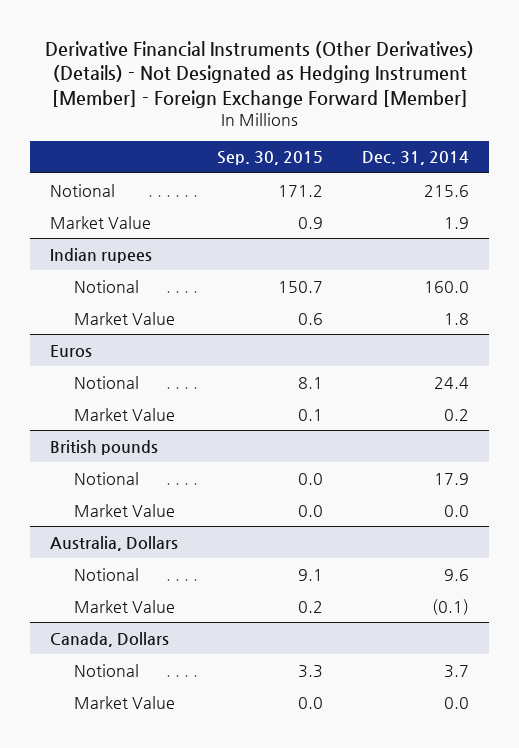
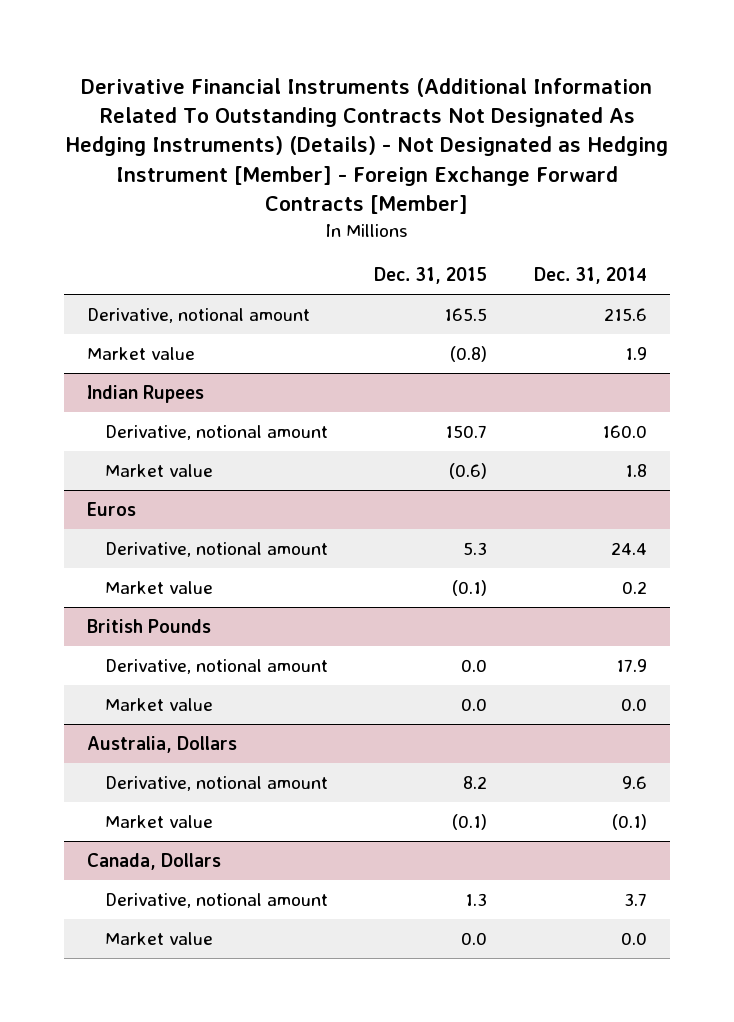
- Derivative Financial Instruments (Other Derivatives) (Details) - Not Designated as Hedging Instrument [Member] - Foreign Exchange Forward [Member]
+ Derivative Financial Instruments (Additional Information Related To Outstanding Contracts Not Designated As Hedging Instruments) (Details) - Not Designated as Hedging Instrument [Member] - Foreign Exchange Forward Contracts [Member]
- | Sep. 30, 2015 | Dec. 31, 2014
+ | Dec. 31, 2015 | Dec. 31, 2014
- Notional | 171.2 | 215.6
- Market Value | 0.9 | 1.9
- Indian rupees
- Notional | 150.7 | 160.0
- Market Value | 0.6 | 1.8
+ Derivative, notional amount | 165.5 | 215.6
+ Market value | (0.8) | 1.9
+ Indian Rupees
+ Derivative, notional amount | 150.7 | 160.0
+ Market value | (0.6) | 1.8
@ Euros
- Notional | 8.1 | 24.4
- Market Value | 0.1 | 0.2
- British pounds
- Notional | 0.0 | 17.9
- Market Value | 0.0 | 0.0
@ Euros
+ Derivative, notional amount | 5.3 | 24.4
+ Market value | (0.1) | 0.2
+ British Pounds
+ Derivative, notional amount | 0.0 | 17.9
+ Market value | 0.0 | 0.0
@ Australia, Dollars
- Notional | 9.1 | 9.6
- Market Value | 0.2 | (0.1)
+ Derivative, notional amount | 8.2 | 9.6
+ Market value | (0.1) | (0.1)
@ Canada, Dollars
- Notional | 3.3 | 3.7
- Market Value | 0.0 | 0.0
+ Derivative, notional amount | 1.3 | 3.7
+ Market value | 0.0 | 0.0

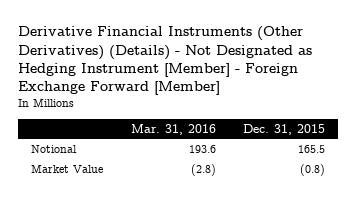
- Derivative Financial Instruments (Additional Information Related To Outstanding Contracts Not Designated As Hedging Instruments) (Details) - Not Designated as Hedging Instrument [Member] - Foreign Exchange Forward Contracts [Member]
+ Derivative Financial Instruments (Other Derivatives) (Details) - Not Designated as Hedging Instrument [Member] - Foreign Exchange Forward [Member]
- | Dec. 31, 2015 | Dec. 31, 2014
+ | Mar. 31, 2016 | Dec. 31, 2015
- Derivative, notional amount | 165.5 | 215.6
- Market value | (0.8) | 1.9
- Indian Rupees
- Derivative, notional amount | 150.7 | 160.0
- Market value | (0.6) | 1.8
- Euros
- Derivative, notional amount | 5.3 | 24.4
- Market value | (0.1) | 0.2
- British Pounds
- Derivative, notional amount | 0.0 | 17.9
- Market value | 0.0 | 0.0
- Australia, Dollars
- Derivative, notional amount | 8.2 | 9.6
- Market value | (0.1) | (0.1)
- Canada, Dollars
- Derivative, notional amount | 1.3 | 3.7
- Market value | 0.0 | 0.0
+ Notional | 193.6 | 165.5
+ Market Value | (2.8) | (0.8)

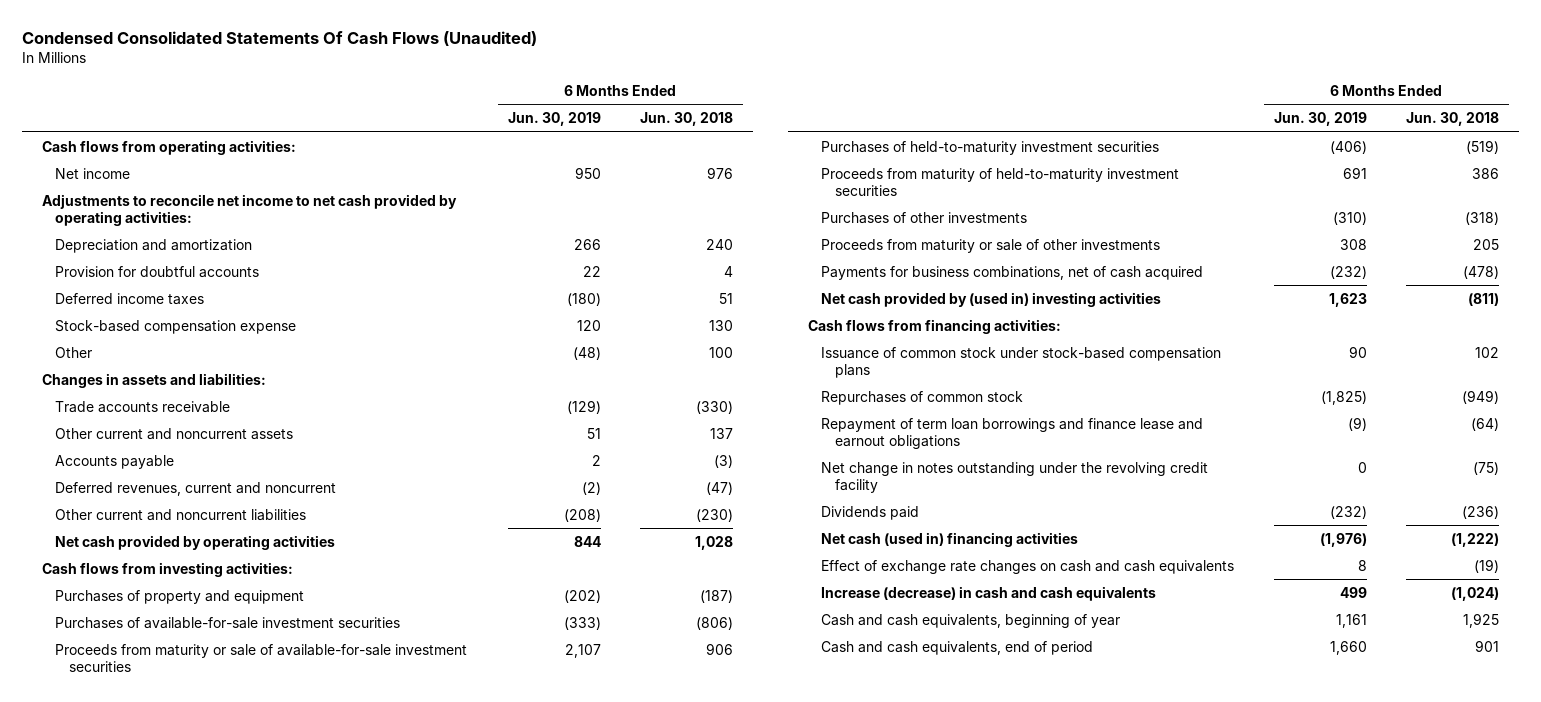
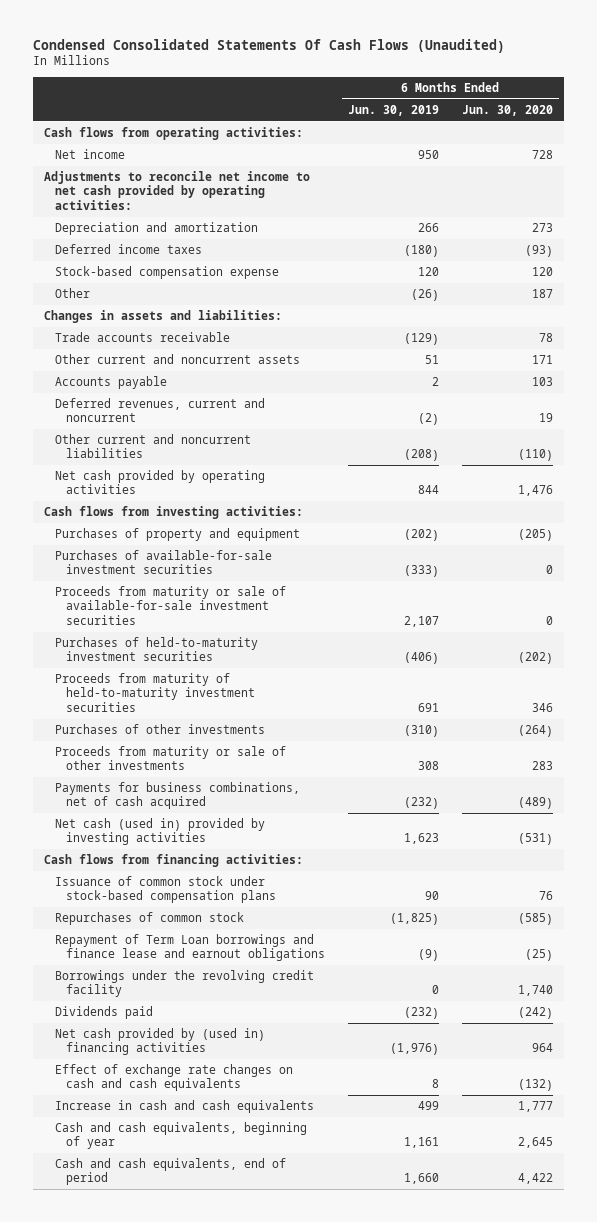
- | 6 Months Ended Jun. 30, 2019 | 6 Months Ended Jun. 30, 2018
+ | 6 Months Ended Jun. 30, 2019 | 6 Months Ended Jun. 30, 2020
- Provision for doubtful accounts | 22 | 4
- Other | (48) | 100
+ Other | (26) | 187
- Net cash provided by (used in) investing activities | 1,623 | (811)
+ Net cash (used in) provided by investing activities | 1,623 | (531)
- Repayment of term loan borrowings and finance lease and earnout obligations | (9) | (64)
- Net change in notes outstanding under the revolving credit facility | 0 | (75)
+ Repayment of Term Loan borrowings and finance lease and earnout obligations | (9) | (25)
+ Borrowings under the revolving credit facility | 0 | 1,740
- Net cash (used in) financing activities | (1,976) | (1,222)
+ Net cash provided by (used in) financing activities | (1,976) | 964
- Increase (decrease) in cash and cash equivalents | 499 | (1,024)
+ Increase in cash and cash equivalents | 499 | 1,777

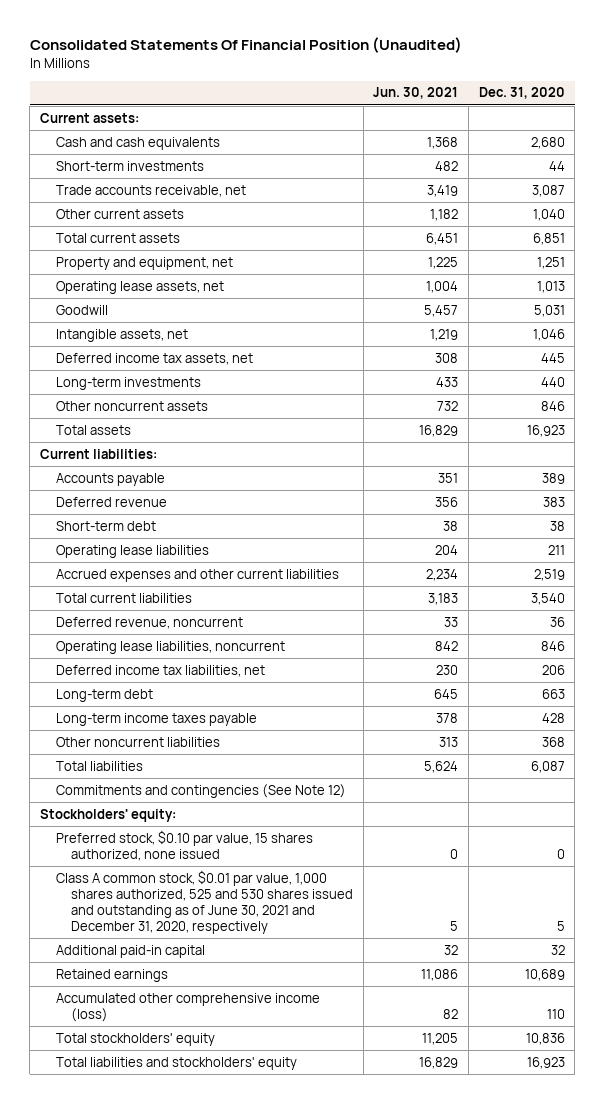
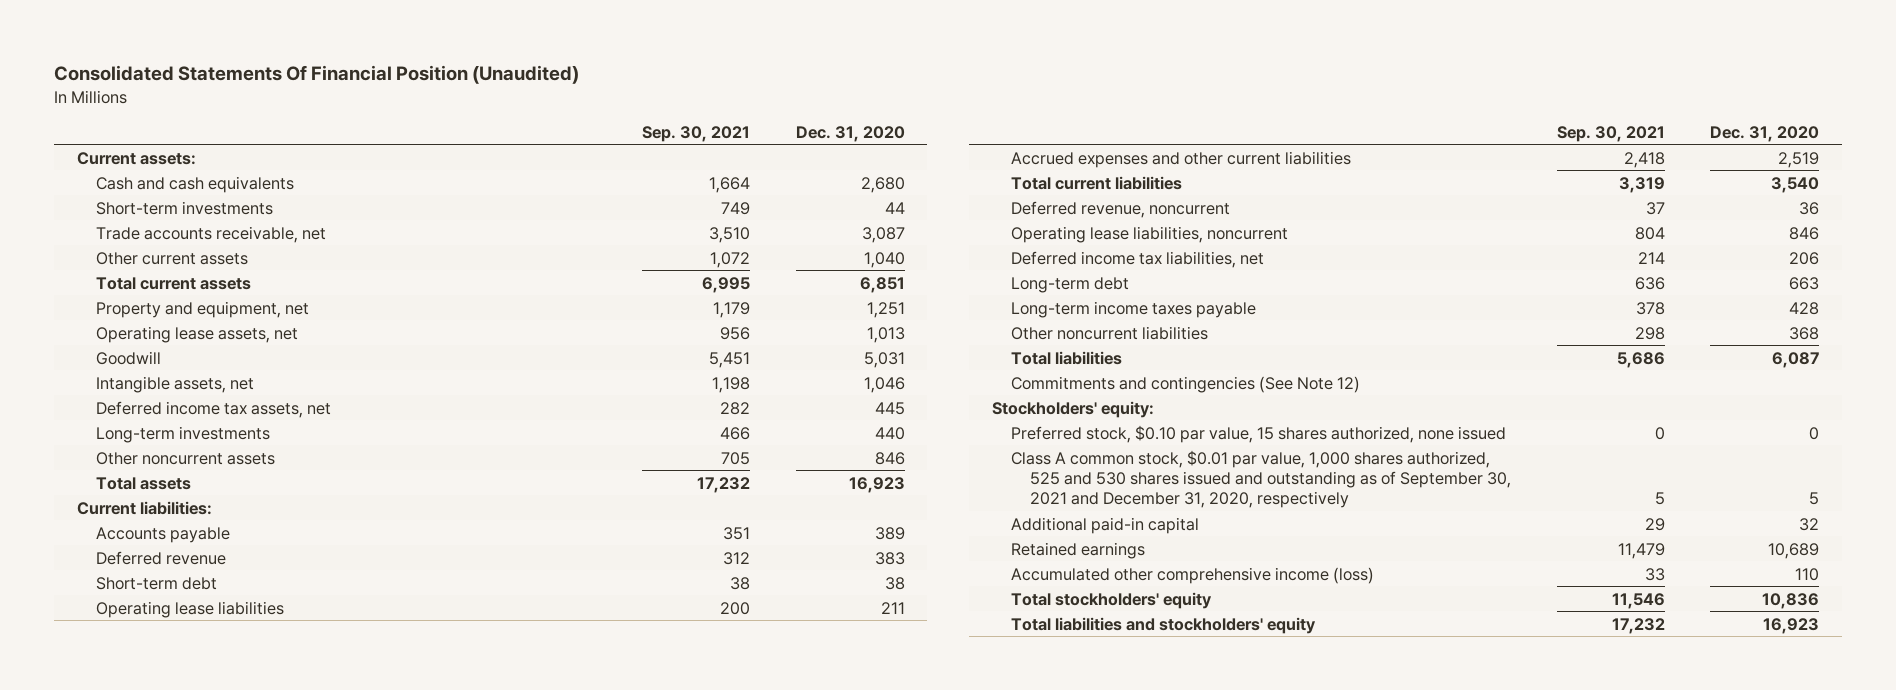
- | Jun. 30, 2021 | Dec. 31, 2020
+ | Sep. 30, 2021 | Dec. 31, 2020
- Class A common stock, $0.01 par value, 1,000 shares authorized, 525 and 530 shares issued and outstanding as of June 30, 2021 and December 31, 2020, respectively | 5 | 5
+ Class A common stock, $0.01 par value, 1,000 shares authorized, 525 and 530 shares issued and outstanding as of September 30, 2021 and December 31, 2020, respectively | 5 | 5

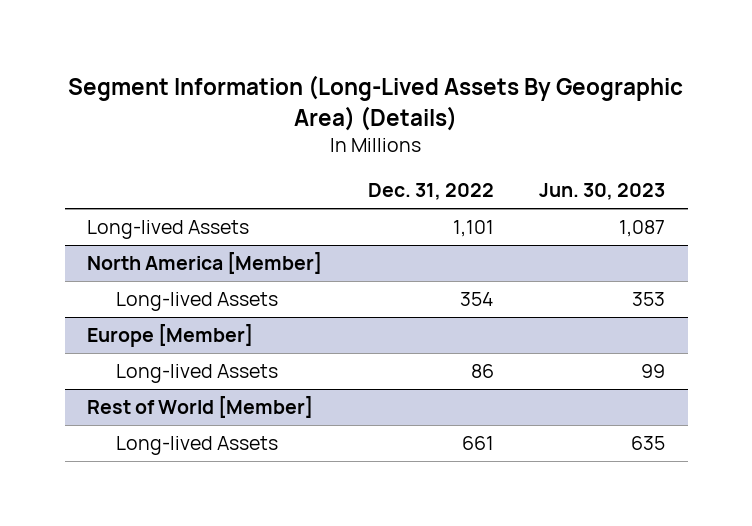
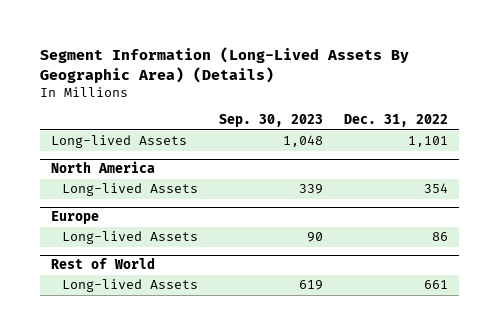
- | Dec. 31, 2022 | Jun. 30, 2023
+ | Sep. 30, 2023 | Dec. 31, 2022
- North America [Member]
+ North America
- Europe [Member]
+ Europe
- Rest of World [Member]
+ Rest of World

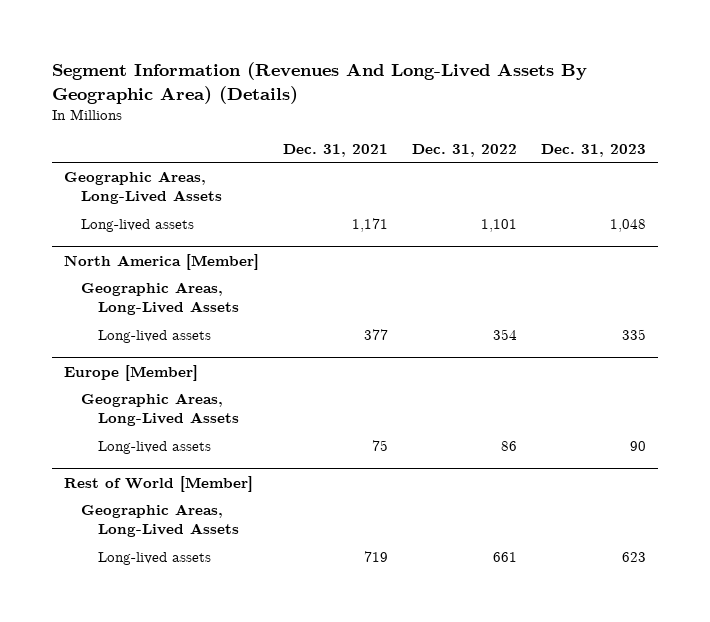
- Segment Information (Long-Lived Assets By Geographic Area) (Details)
+ Segment Information (Revenues And Long-Lived Assets By Geographic Area) (Details)
- | Sep. 30, 2023 | Dec. 31, 2022
+ | Dec. 31, 2021 | Dec. 31, 2022 | Dec. 31, 2023
- Long-lived Assets | 1,048 | 1,101
- North America
- Long-lived Assets | 339 | 354
- Europe
- Long-lived Assets | 90 | 86
- Rest of World
- Long-lived Assets | 619 | 661
+ Geographic Areas, Long-Lived Assets
+ Long-lived assets | 1,171 | 1,101 | 1,048
+ North America [Member]
+ Geographic Areas, Long-Lived Assets
+ Long-lived assets | 377 | 354 | 335
+ Europe [Member]
+ Geographic Areas, Long-Lived Assets
+ Long-lived assets | 75 | 86 | 90
+ Rest of World [Member]
+ Geographic Areas, Long-Lived Assets
+ Long-lived assets | 719 | 661 | 623

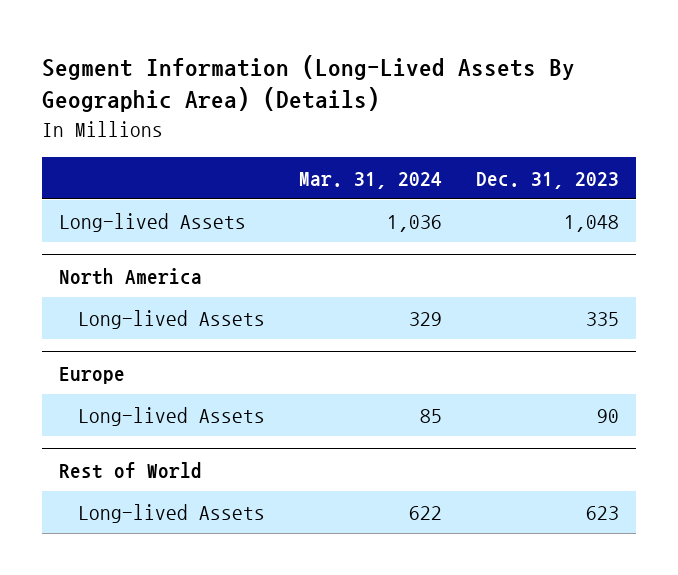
- Segment Information (Revenues And Long-Lived Assets By Geographic Area) (Details)
+ Segment Information (Long-Lived Assets By Geographic Area) (Details)
- | Dec. 31, 2021 | Dec. 31, 2022 | Dec. 31, 2023
+ | Mar. 31, 2024 | Dec. 31, 2023
- Geographic Areas, Long-Lived Assets
- Long-lived assets | 1,171 | 1,101 | 1,048
- North America [Member]
- Geographic Areas, Long-Lived Assets
- Long-lived assets | 377 | 354 | 335
- Europe [Member]
- Geographic Areas, Long-Lived Assets
- Long-lived assets | 75 | 86 | 90
- Rest of World [Member]
- Geographic Areas, Long-Lived Assets
- Long-lived assets | 719 | 661 | 623
+ Long-lived Assets | 1,036 | 1,048
+ North America
+ Long-lived Assets | 329 | 335
+ Europe
+ Long-lived Assets | 85 | 90
+ Rest of World
+ Long-lived Assets | 622 | 623

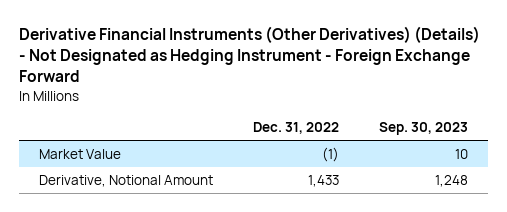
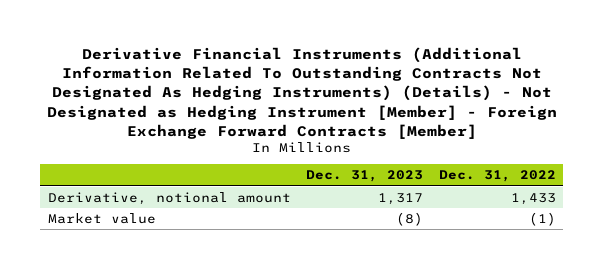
- Derivative Financial Instruments (Other Derivatives) (Details) - Not Designated as Hedging Instrument - Foreign Exchange Forward
+ Derivative Financial Instruments (Additional Information Related To Outstanding Contracts Not Designated As Hedging Instruments) (Details) - Not Designated as Hedging Instrument [Member] - Foreign Exchange Forward Contracts [Member]
- | Dec. 31, 2022 | Sep. 30, 2023
+ | Dec. 31, 2023 | Dec. 31, 2022
- Market Value | (1) | 10
- Derivative, Notional Amount | 1,433 | 1,248
+ Derivative, notional amount | 1,317 | 1,433
+ Market value | (8) | (1)

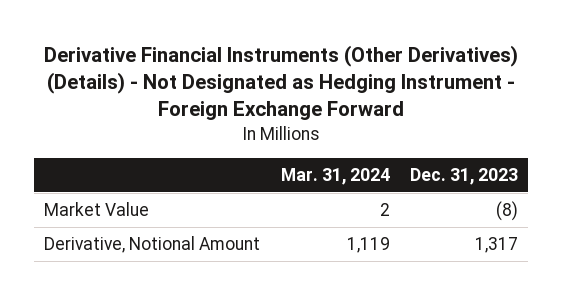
- Derivative Financial Instruments (Additional Information Related To Outstanding Contracts Not Designated As Hedging Instruments) (Details) - Not Designated as Hedging Instrument [Member] - Foreign Exchange Forward Contracts [Member]
+ Derivative Financial Instruments (Other Derivatives) (Details) - Not Designated as Hedging Instrument - Foreign Exchange Forward
- | Dec. 31, 2023 | Dec. 31, 2022
+ | Mar. 31, 2024 | Dec. 31, 2023
- Derivative, notional amount | 1,317 | 1,433
- Market value | (8) | (1)
+ Market Value | 2 | (8)
+ Derivative, Notional Amount | 1,119 | 1,317

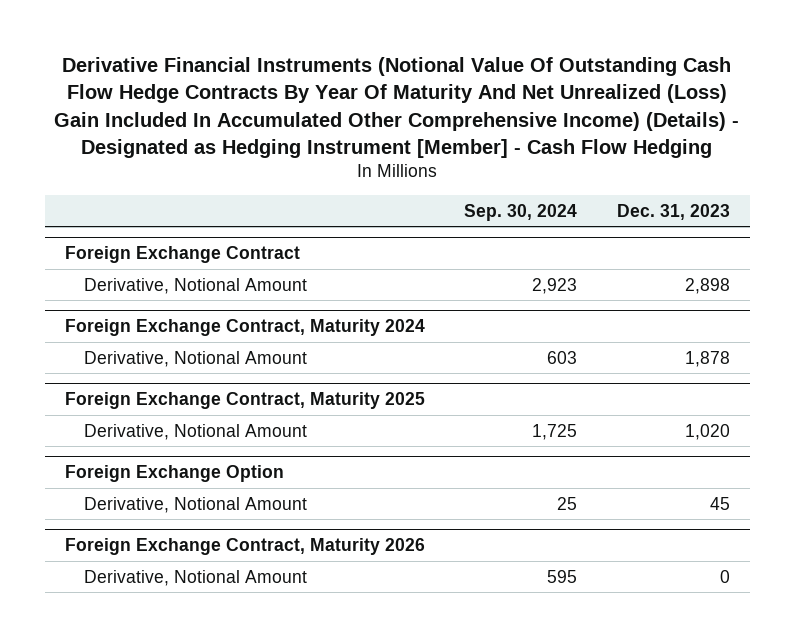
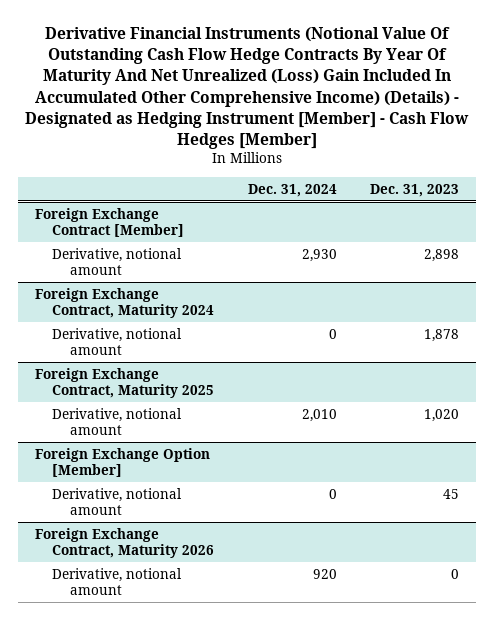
- Derivative Financial Instruments (Notional Value Of Outstanding Cash Flow Hedge Contracts By Year Of Maturity And Net Unrealized (Loss) Gain Included In Accumulated Other Comprehensive Income) (Details) - Designated as Hedging Instrument [Member] - Cash Flow Hedging
+ Derivative Financial Instruments (Notional Value Of Outstanding Cash Flow Hedge Contracts By Year Of Maturity And Net Unrealized (Loss) Gain Included In Accumulated Other Comprehensive Income) (Details) - Designated as Hedging Instrument [Member] - Cash Flow Hedges [Member]
- | Sep. 30, 2024 | Dec. 31, 2023
+ | Dec. 31, 2024 | Dec. 31, 2023
- Foreign Exchange Contract
- Derivative, Notional Amount | 2,923 | 2,898
+ Foreign Exchange Contract [Member]
+ Derivative, notional amount | 2,930 | 2,898
@ Foreign Exchange Contract, Maturity 2024
- Derivative, Notional Amount | 603 | 1,878
+ Derivative, notional amount | 0 | 1,878
@ Foreign Exchange Contract, Maturity 2025
- Derivative, Notional Amount | 1,725 | 1,020
- Foreign Exchange Option
- Derivative, Notional Amount | 25 | 45
@ Foreign Exchange Contract, Maturity 2025
+ Derivative, notional amount | 2,010 | 1,020
+ Foreign Exchange Option [Member]
+ Derivative, notional amount | 0 | 45
@ Foreign Exchange Contract, Maturity 2026
- Derivative, Notional Amount | 595 | 0
+ Derivative, notional amount | 920 | 0

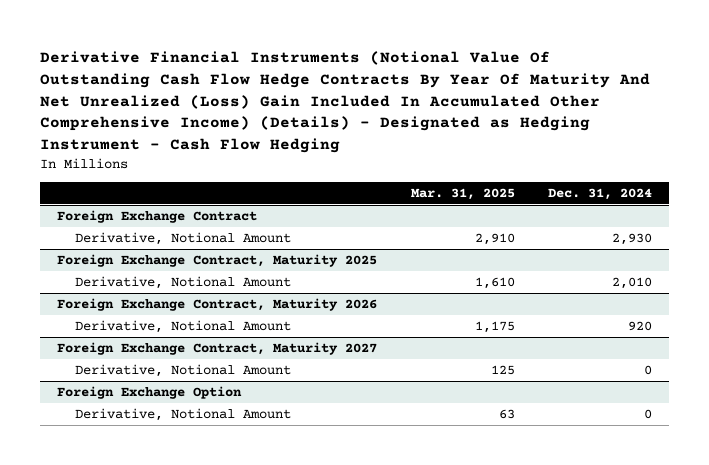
- Derivative Financial Instruments (Notional Value Of Outstanding Cash Flow Hedge Contracts By Year Of Maturity And Net Unrealized (Loss) Gain Included In Accumulated Other Comprehensive Income) (Details) - Designated as Hedging Instrument [Member] - Cash Flow Hedges [Member]
+ Derivative Financial Instruments (Notional Value Of Outstanding Cash Flow Hedge Contracts By Year Of Maturity And Net Unrealized (Loss) Gain Included In Accumulated Other Comprehensive Income) (Details) - Designated as Hedging Instrument - Cash Flow Hedging
- | Dec. 31, 2024 | Dec. 31, 2023
+ | Mar. 31, 2025 | Dec. 31, 2024
- Foreign Exchange Contract [Member]
- Derivative, notional amount | 2,930 | 2,898
- Foreign Exchange Contract, Maturity 2024
- Derivative, notional amount | 0 | 1,878
+ Foreign Exchange Contract
+ Derivative, Notional Amount | 2,910 | 2,930
@ Foreign Exchange Contract, Maturity 2025
- Derivative, notional amount | 2,010 | 1,020
- Foreign Exchange Option [Member]
- Derivative, notional amount | 0 | 45
@ Foreign Exchange Contract, Maturity 2025
+ Derivative, Notional Amount | 1,610 | 2,010
@ Foreign Exchange Contract, Maturity 2026
- Derivative, notional amount | 920 | 0
+ Derivative, Notional Amount | 1,175 | 920
+ Foreign Exchange Contract, Maturity 2027
+ Derivative, Notional Amount | 125 | 0
+ Foreign Exchange Option
+ Derivative, Notional Amount | 63 | 0

